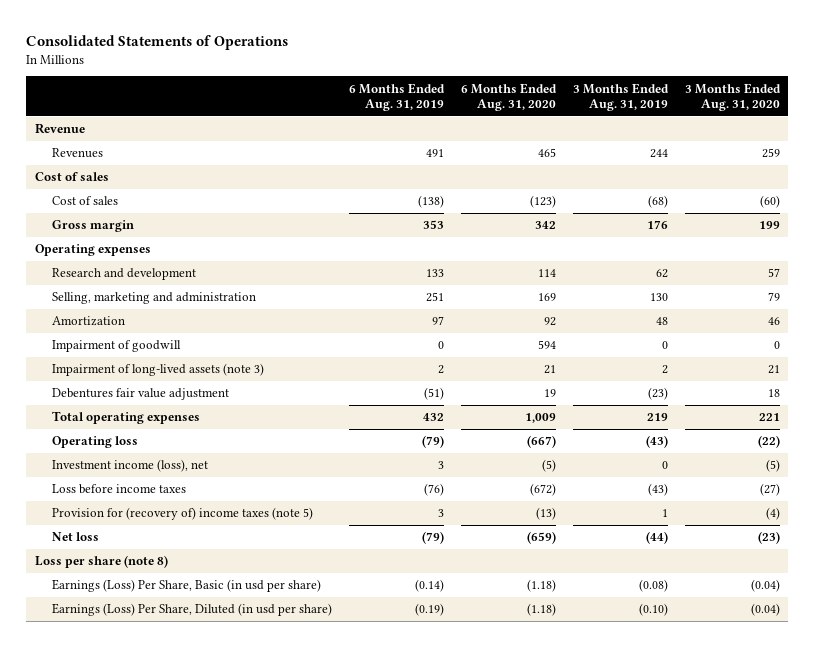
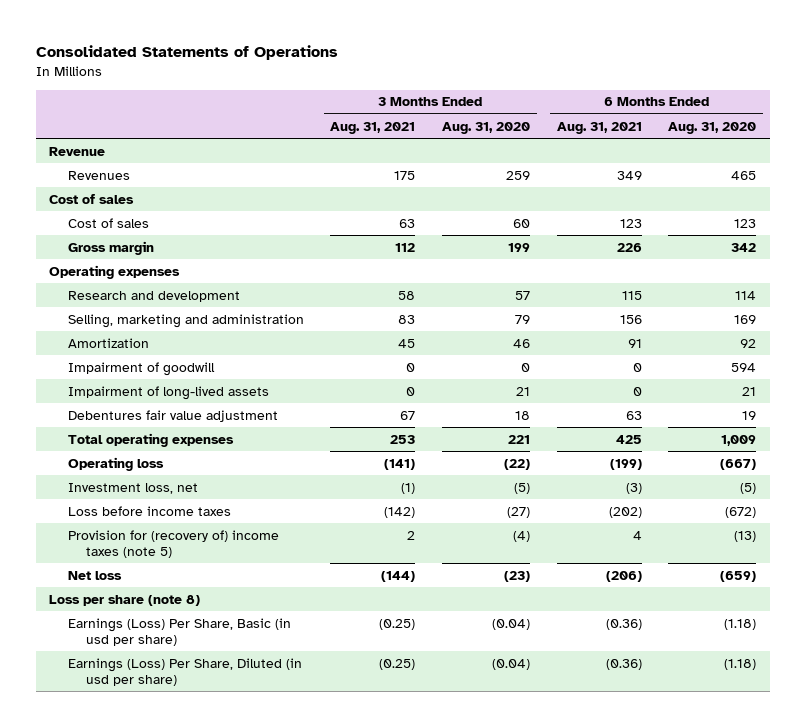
- | 6 Months Ended Aug. 31, 2019 | 6 Months Ended Aug. 31, 2020 | 3 Months Ended Aug. 31, 2019 | 3 Months Ended Aug. 31, 2020
+ | 3 Months Ended Aug. 31, 2021 | 3 Months Ended Aug. 31, 2020 | 6 Months Ended Aug. 31, 2021 | 6 Months Ended Aug. 31, 2020
- Cost of sales | (138) | (123) | (68) | (60)
+ Cost of sales | 63 | 60 | 123 | 123
- Impairment of long-lived assets (note 3) | 2 | 21 | 2 | 21
+ Impairment of long-lived assets | 0 | 21 | 0 | 21
- Investment income (loss), net | 3 | (5) | 0 | (5)
+ Investment loss, net | (1) | (5) | (3) | (5)

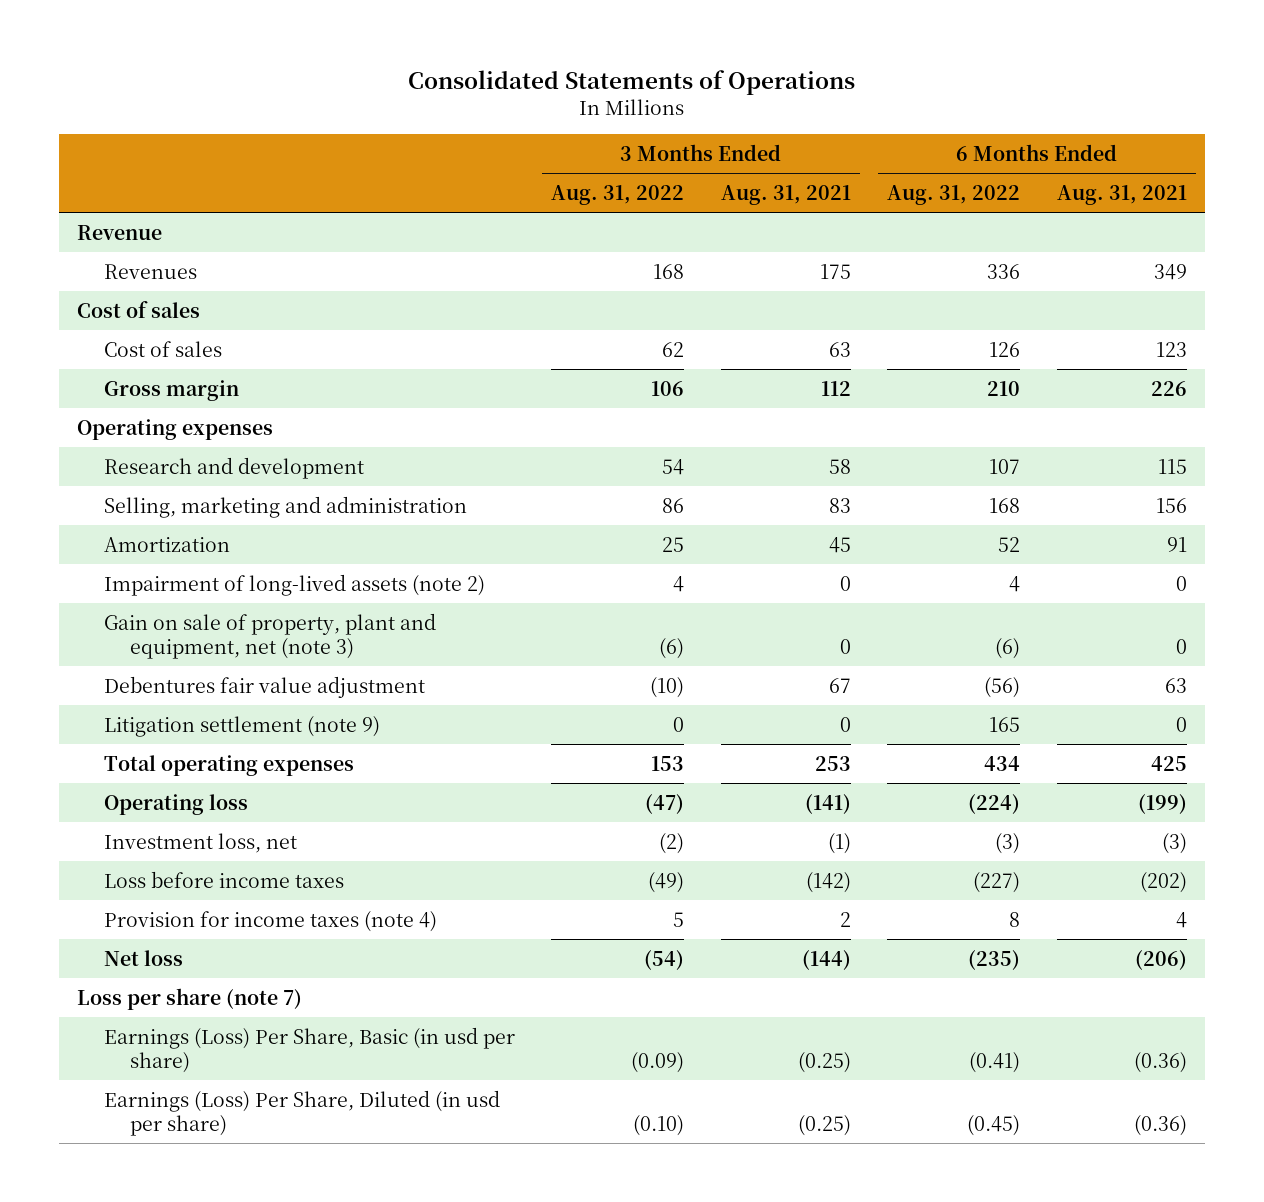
- | 3 Months Ended Aug. 31, 2021 | 3 Months Ended Aug. 31, 2020 | 6 Months Ended Aug. 31, 2021 | 6 Months Ended Aug. 31, 2020
+ | 3 Months Ended Aug. 31, 2022 | 3 Months Ended Aug. 31, 2021 | 6 Months Ended Aug. 31, 2022 | 6 Months Ended Aug. 31, 2021
- Impairment of goodwill | 0 | 0 | 0 | 594
- Impairment of long-lived assets | 0 | 21 | 0 | 21
+ Impairment of long-lived assets (note 2) | 4 | 0 | 4 | 0
+ Gain on sale of property, plant and equipment, net (note 3) | (6) | 0 | (6) | 0
+ Litigation settlement (note 9) | 0 | 0 | 165 | 0
- Provision for (recovery of) income taxes (note 5) | 2 | (4) | 4 | (13)
+ Provision for income taxes (note 4) | 5 | 2 | 8 | 4
- Loss per share (note 8)
+ Loss per share (note 7)

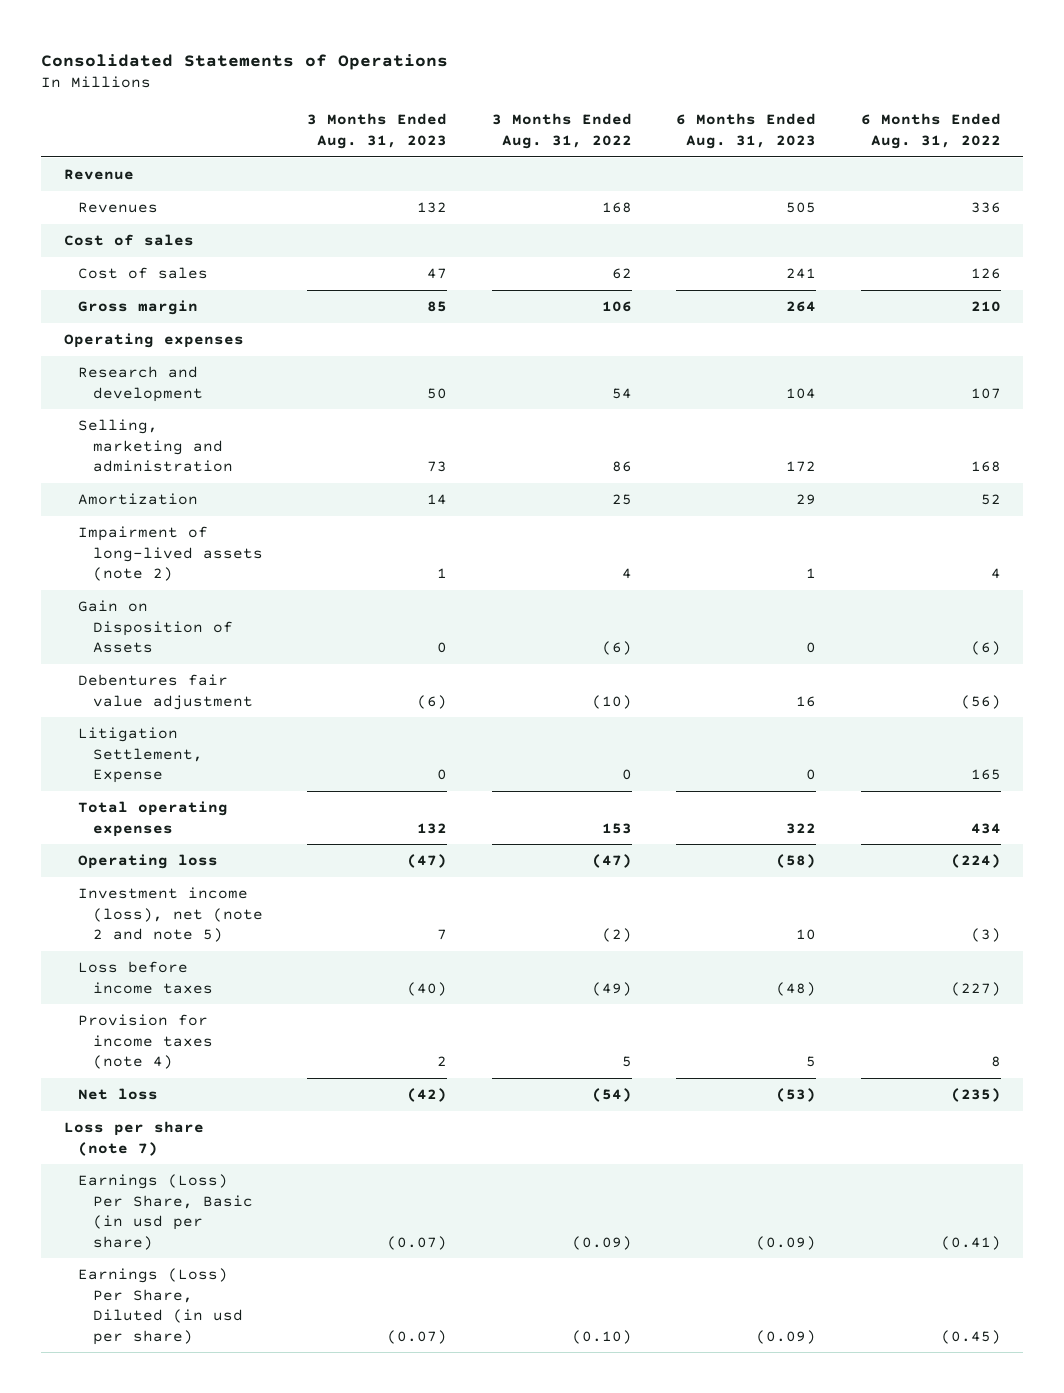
- | 3 Months Ended Aug. 31, 2022 | 3 Months Ended Aug. 31, 2021 | 6 Months Ended Aug. 31, 2022 | 6 Months Ended Aug. 31, 2021
+ | 3 Months Ended Aug. 31, 2023 | 3 Months Ended Aug. 31, 2022 | 6 Months Ended Aug. 31, 2023 | 6 Months Ended Aug. 31, 2022
- Gain on sale of property, plant and equipment, net (note 3) | (6) | 0 | (6) | 0
+ Gain on Disposition of Assets | 0 | (6) | 0 | (6)
- Litigation settlement (note 9) | 0 | 0 | 165 | 0
+ Litigation Settlement, Expense | 0 | 0 | 0 | 165
- Investment loss, net | (2) | (1) | (3) | (3)
+ Investment income (loss), net (note 2 and note 5) | 7 | (2) | 10 | (3)

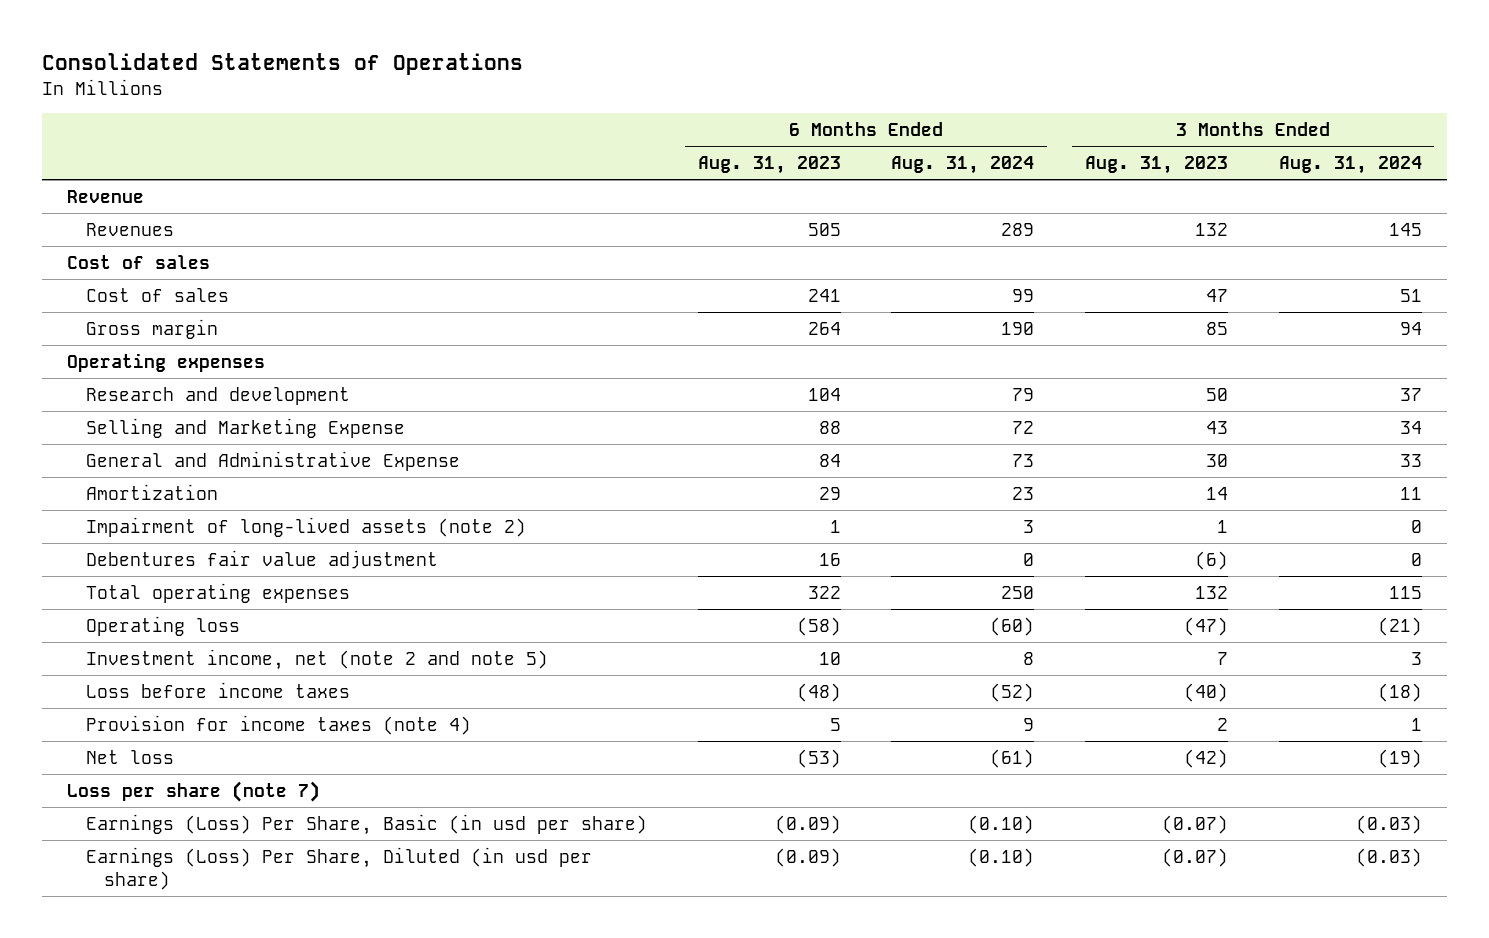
- | 3 Months Ended Aug. 31, 2023 | 3 Months Ended Aug. 31, 2022 | 6 Months Ended Aug. 31, 2023 | 6 Months Ended Aug. 31, 2022
+ | 6 Months Ended Aug. 31, 2023 | 6 Months Ended Aug. 31, 2024 | 3 Months Ended Aug. 31, 2023 | 3 Months Ended Aug. 31, 2024
- Selling, marketing and administration | 73 | 86 | 172 | 168
+ Selling and Marketing Expense | 88 | 72 | 43 | 34
+ General and Administrative Expense | 84 | 73 | 30 | 33
- Gain on Disposition of Assets | 0 | (6) | 0 | (6)
- Litigation Settlement, Expense | 0 | 0 | 0 | 165
- Investment income (loss), net (note 2 and note 5) | 7 | (2) | 10 | (3)
+ Investment income, net (note 2 and note 5) | 10 | 8 | 7 | 3

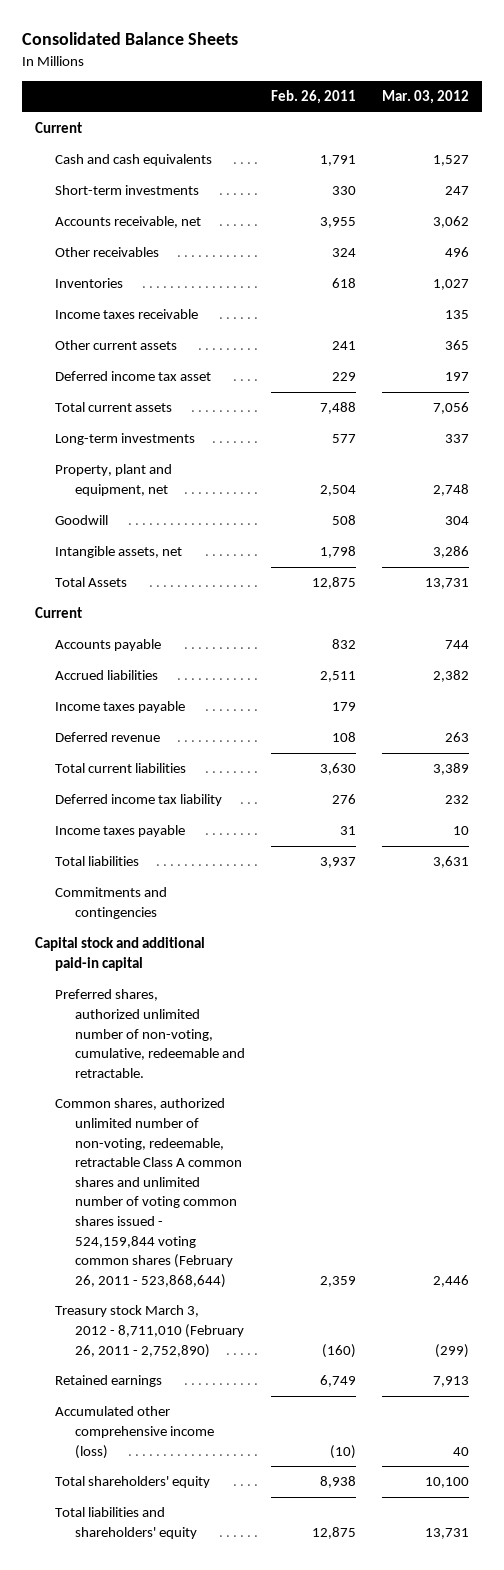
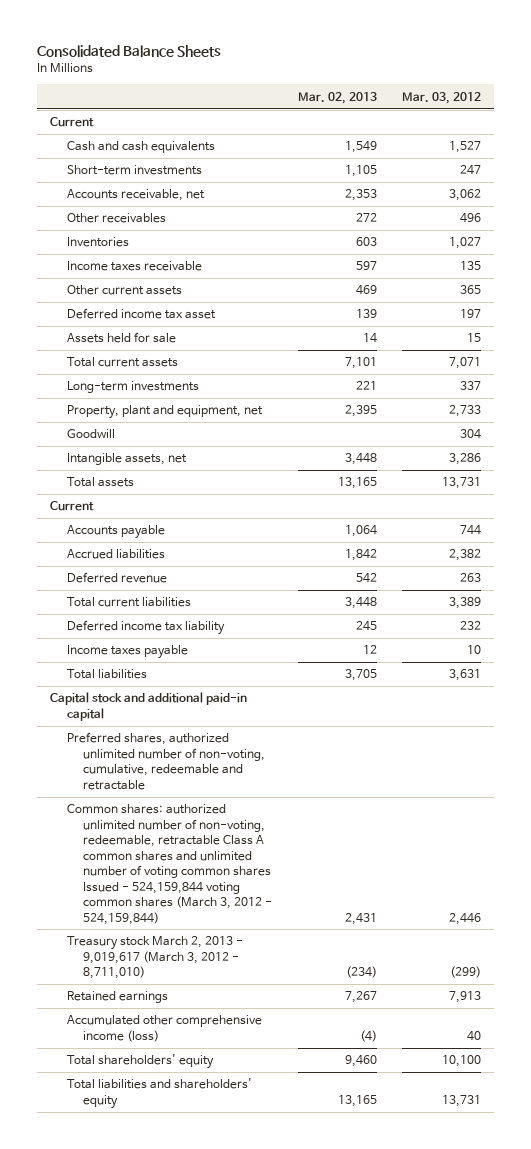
- | Feb. 26, 2011 | Mar. 03, 2012
+ | Mar. 02, 2013 | Mar. 03, 2012
- Total current assets | 7,488 | 7,056
+ Assets held for sale | 14 | 15
+ Total current assets | 7,101 | 7,071
- Property, plant and equipment, net | 2,504 | 2,748
+ Property, plant and equipment, net | 2,395 | 2,733
- Total Assets | 12,875 | 13,731
+ Total assets | 13,165 | 13,731
- Income taxes payable | 179 |
- Commitments and contingencies
- Preferred shares, authorized unlimited number of non-voting, cumulative, redeemable and retractable.
- Common shares, authorized unlimited number of non-voting, redeemable, retractable Class A common shares and unlimited number of voting common shares issued - 524,159,844 voting common shares (February 26, 2011 - 523,868,644) | 2,359 | 2,446
- Treasury stock March 3, 2012 - 8,711,010 (February 26, 2011 - 2,752,890) | (160) | (299)
+ Preferred shares, authorized unlimited number of non-voting, cumulative, redeemable and retractable
+ Common shares: authorized unlimited number of non-voting, redeemable, retractable Class A common shares and unlimited number of voting common shares Issued - 524,159,844 voting common shares (March 3, 2012 - 524,159,844) | 2,431 | 2,446
+ Treasury stock March 2, 2013 - 9,019,617 (March 3, 2012 - 8,711,010) | (234) | (299)

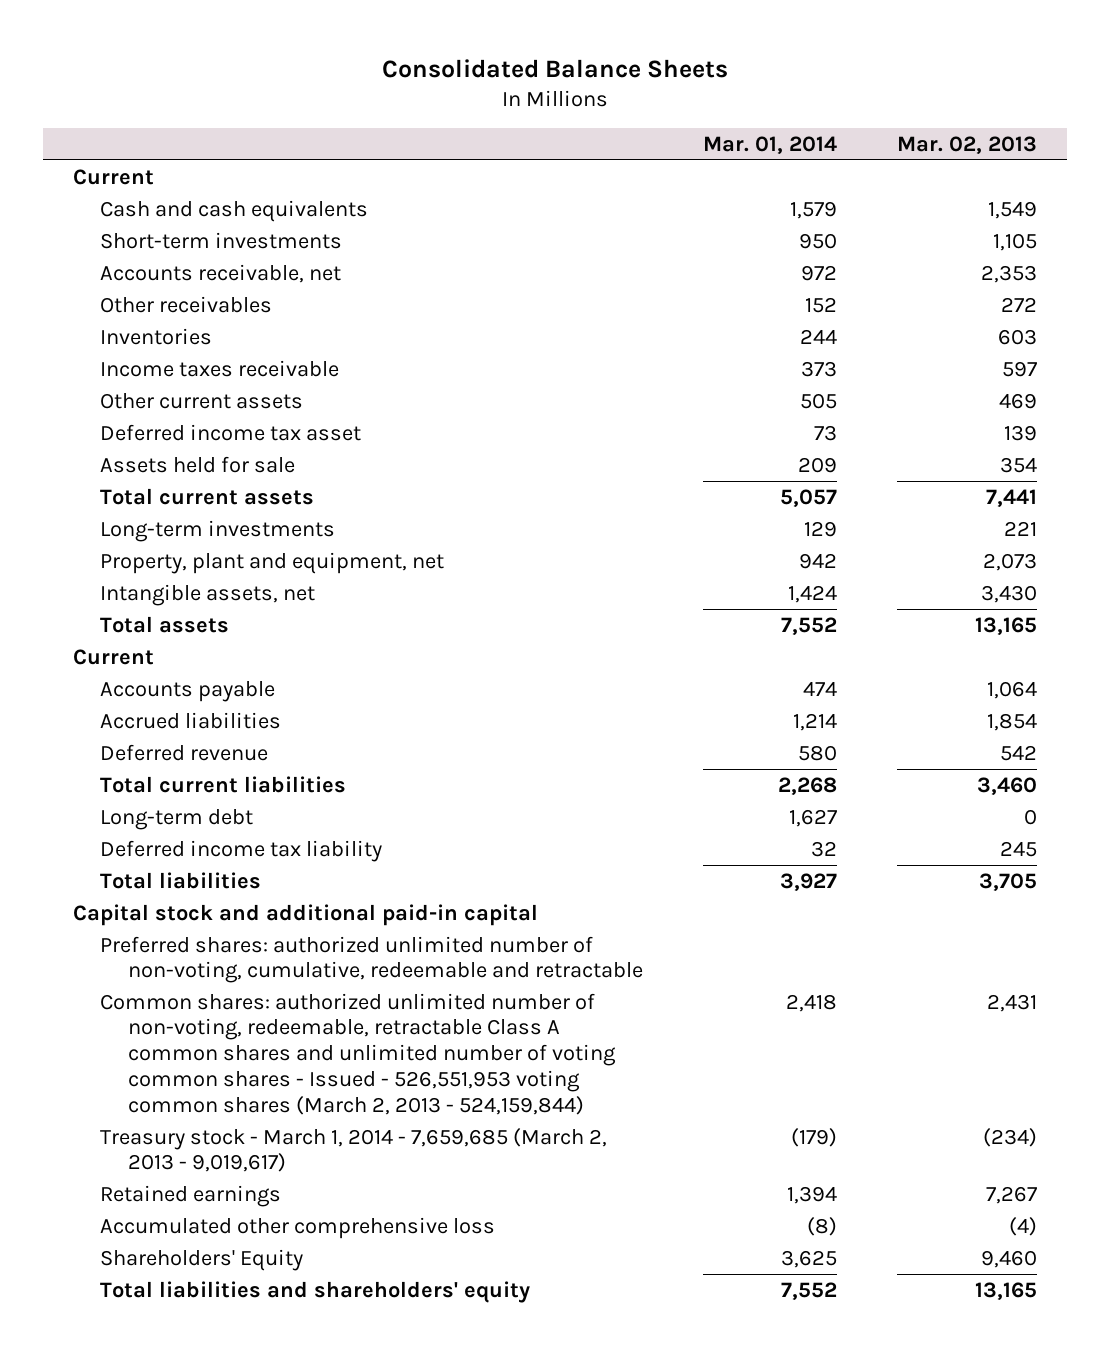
- | Mar. 02, 2013 | Mar. 03, 2012
+ | Mar. 01, 2014 | Mar. 02, 2013
- Assets held for sale | 14 | 15
- Total current assets | 7,101 | 7,071
+ Assets held for sale | 209 | 354
+ Total current assets | 5,057 | 7,441
- Property, plant and equipment, net | 2,395 | 2,733
- Goodwill | | 304
- Intangible assets, net | 3,448 | 3,286
+ Property, plant and equipment, net | 942 | 2,073
+ Intangible assets, net | 1,424 | 3,430
- Accrued liabilities | 1,842 | 2,382
+ Accrued liabilities | 1,214 | 1,854
- Total current liabilities | 3,448 | 3,389
+ Total current liabilities | 2,268 | 3,460
+ Long-term debt | 1,627 | 0
- Income taxes payable | 12 | 10
- Preferred shares, authorized unlimited number of non-voting, cumulative, redeemable and retractable
- Common shares: authorized unlimited number of non-voting, redeemable, retractable Class A common shares and unlimited number of voting common shares Issued - 524,159,844 voting common shares (March 3, 2012 - 524,159,844) | 2,431 | 2,446
- Treasury stock March 2, 2013 - 9,019,617 (March 3, 2012 - 8,711,010) | (234) | (299)
+ Preferred shares: authorized unlimited number of non-voting, cumulative, redeemable and retractable
+ Common shares: authorized unlimited number of non-voting, redeemable, retractable Class A common shares and unlimited number of voting common shares - Issued - 526,551,953 voting common shares (March 2, 2013 - 524,159,844) | 2,418 | 2,431
+ Treasury stock - March 1, 2014 - 7,659,685 (March 2, 2013 - 9,019,617) | (179) | (234)
- Accumulated other comprehensive income (loss) | (4) | 40
- Total shareholders' equity | 9,460 | 10,100
+ Accumulated other comprehensive loss | (8) | (4)
+ Shareholders' Equity | 3,625 | 9,460

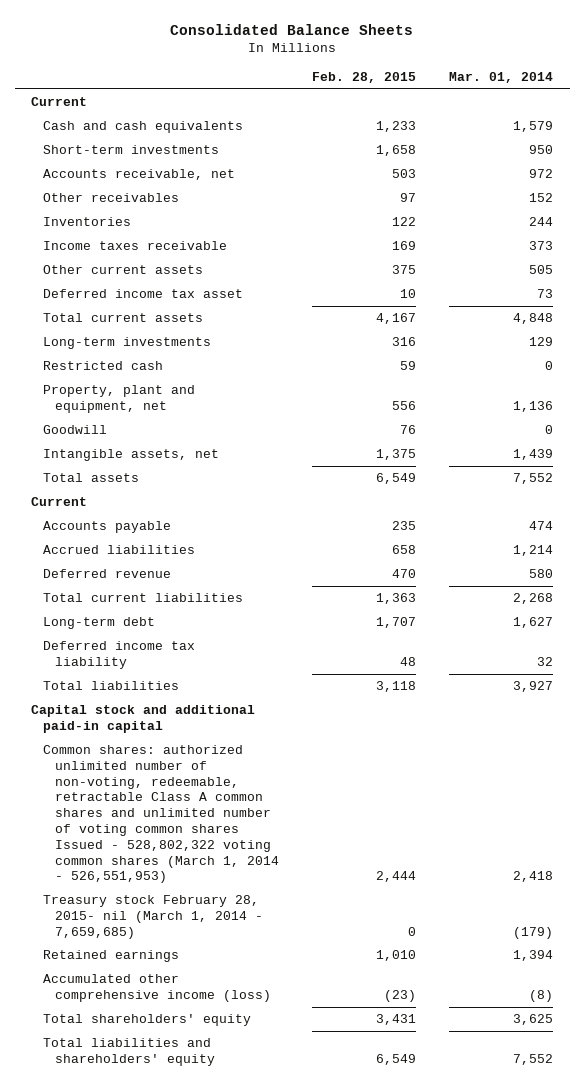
- | Mar. 01, 2014 | Mar. 02, 2013
+ | Feb. 28, 2015 | Mar. 01, 2014
- Assets held for sale | 209 | 354
- Total current assets | 5,057 | 7,441
+ Total current assets | 4,167 | 4,848
- Property, plant and equipment, net | 942 | 2,073
- Intangible assets, net | 1,424 | 3,430
+ Restricted cash | 59 | 0
+ Property, plant and equipment, net | 556 | 1,136
+ Goodwill | 76 | 0
+ Intangible assets, net | 1,375 | 1,439
- Preferred shares: authorized unlimited number of non-voting, cumulative, redeemable and retractable
- Common shares: authorized unlimited number of non-voting, redeemable, retractable Class A common shares and unlimited number of voting common shares - Issued - 526,551,953 voting common shares (March 2, 2013 - 524,159,844) | 2,418 | 2,431
- Treasury stock - March 1, 2014 - 7,659,685 (March 2, 2013 - 9,019,617) | (179) | (234)
+ Common shares: authorized unlimited number of non-voting, redeemable, retractable Class A common shares and unlimited number of voting common shares Issued - 528,802,322 voting common shares (March 1, 2014 - 526,551,953) | 2,444 | 2,418
+ Treasury stock February 28, 2015- nil (March 1, 2014 - 7,659,685) | 0 | (179)
- Accumulated other comprehensive loss | (8) | (4)
- Shareholders' Equity | 3,625 | 9,460
+ Accumulated other comprehensive income (loss) | (23) | (8)
+ Total shareholders' equity | 3,431 | 3,625

